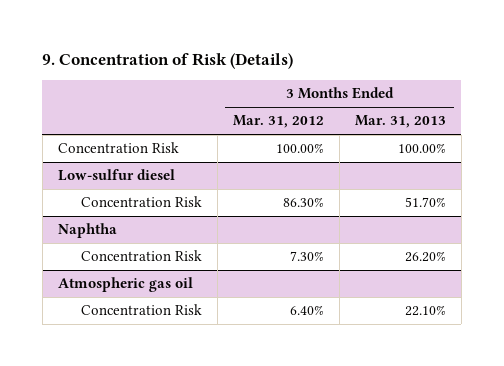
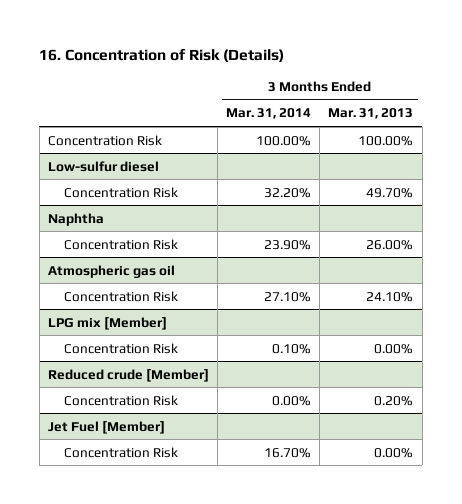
- 9. Concentration of Risk (Details)
+ 16. Concentration of Risk (Details)
- | 3 Months Ended Mar. 31, 2012 | 3 Months Ended Mar. 31, 2013
+ | 3 Months Ended Mar. 31, 2014 | 3 Months Ended Mar. 31, 2013
@ Low-sulfur diesel
- Concentration Risk | 86.30% | 51.70%
+ Concentration Risk | 32.20% | 49.70%
@ Naphtha
- Concentration Risk | 7.30% | 26.20%
+ Concentration Risk | 23.90% | 26.00%
@ Atmospheric gas oil
- Concentration Risk | 6.40% | 22.10%
+ Concentration Risk | 27.10% | 24.10%
+ LPG mix [Member]
+ Concentration Risk | 0.10% | 0.00%
+ Reduced crude [Member]
+ Concentration Risk | 0.00% | 0.20%
+ Jet Fuel [Member]
+ Concentration Risk | 16.70% | 0.00%

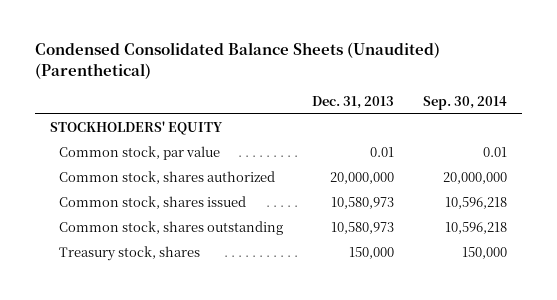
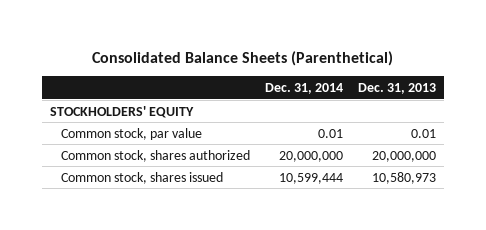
- Condensed Consolidated Balance Sheets (Unaudited) (Parenthetical)
+ Consolidated Balance Sheets (Parenthetical)
- | Dec. 31, 2013 | Sep. 30, 2014
+ | Dec. 31, 2014 | Dec. 31, 2013
- Common stock, shares outstanding | 10,580,973 | 10,596,218
- Treasury stock, shares | 150,000 | 150,000

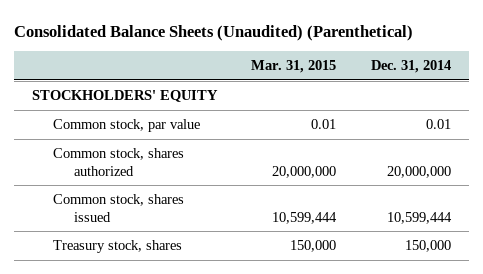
- Consolidated Balance Sheets (Parenthetical)
+ Consolidated Balance Sheets (Unaudited) (Parenthetical)
- | Dec. 31, 2014 | Dec. 31, 2013
+ | Mar. 31, 2015 | Dec. 31, 2014
+ Treasury stock, shares | 150,000 | 150,000

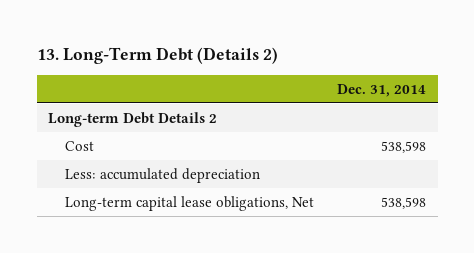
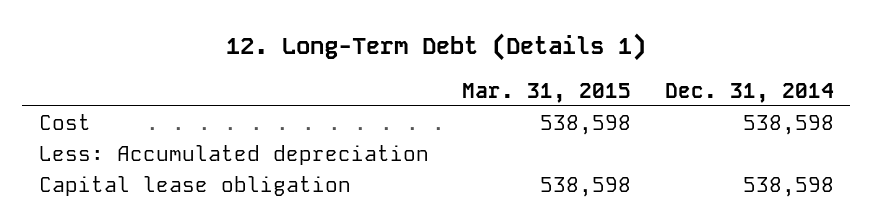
- 13. Long-Term Debt (Details 2)
+ 12. Long-Term Debt (Details 1)
- | Dec. 31, 2014
+ | Mar. 31, 2015 | Dec. 31, 2014
- Long-term Debt Details 2
- Less: accumulated depreciation
- Long-term capital lease obligations, Net | 538,598
+ Less: Accumulated depreciation
+ Capital lease obligation | 538,598 | 538,598

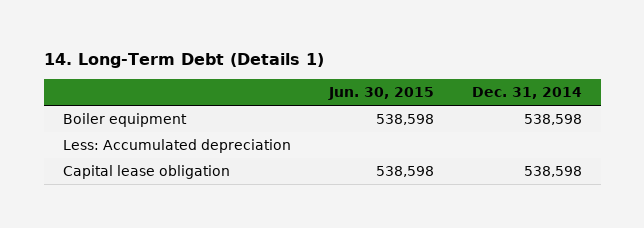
- 12. Long-Term Debt (Details 1)
+ 14. Long-Term Debt (Details 1)
- | Mar. 31, 2015 | Dec. 31, 2014
+ | Jun. 30, 2015 | Dec. 31, 2014
- Cost | 538,598 | 538,598
+ Boiler equipment | 538,598 | 538,598

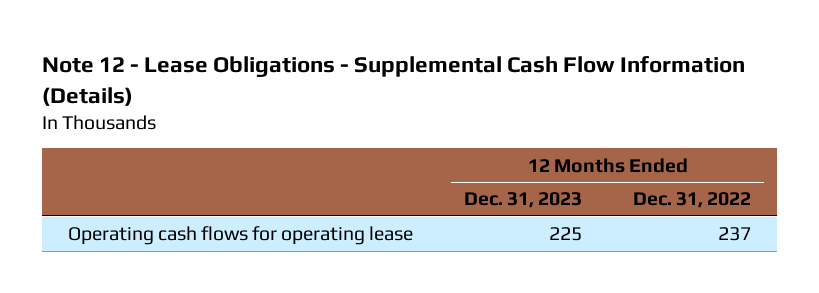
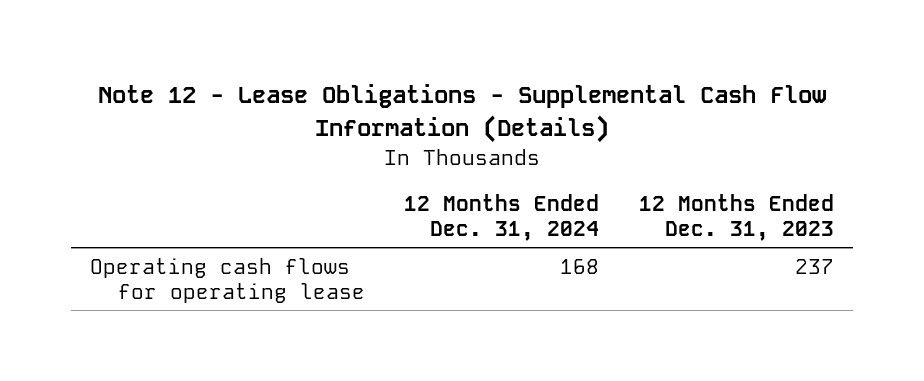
- | 12 Months Ended Dec. 31, 2023 | 12 Months Ended Dec. 31, 2022
+ | 12 Months Ended Dec. 31, 2024 | 12 Months Ended Dec. 31, 2023
- Operating cash flows for operating lease | 225 | 237
+ Operating cash flows for operating lease | 168 | 237

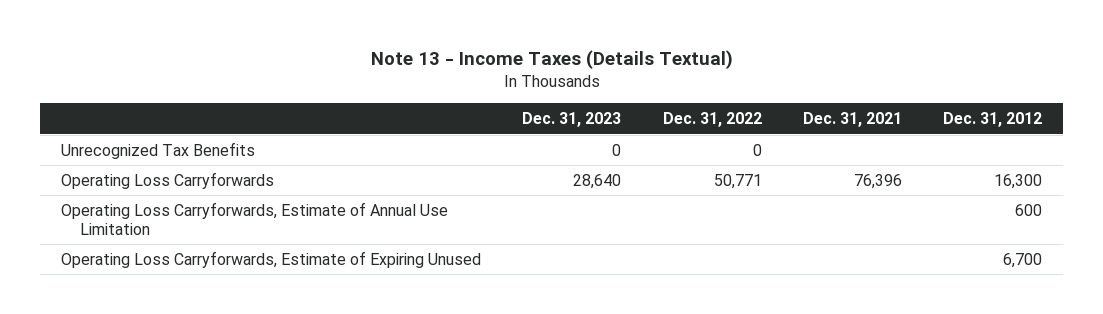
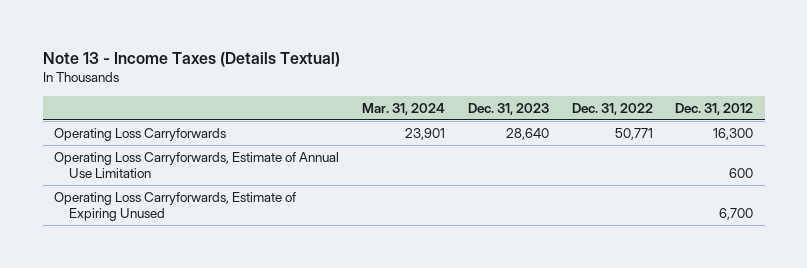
- | Dec. 31, 2023 | Dec. 31, 2022 | Dec. 31, 2021 | Dec. 31, 2012
+ | Mar. 31, 2024 | Dec. 31, 2023 | Dec. 31, 2022 | Dec. 31, 2012
- Unrecognized Tax Benefits | 0 | 0 | |

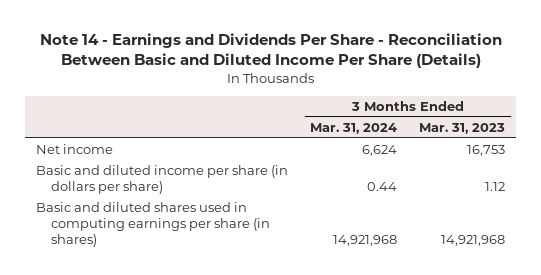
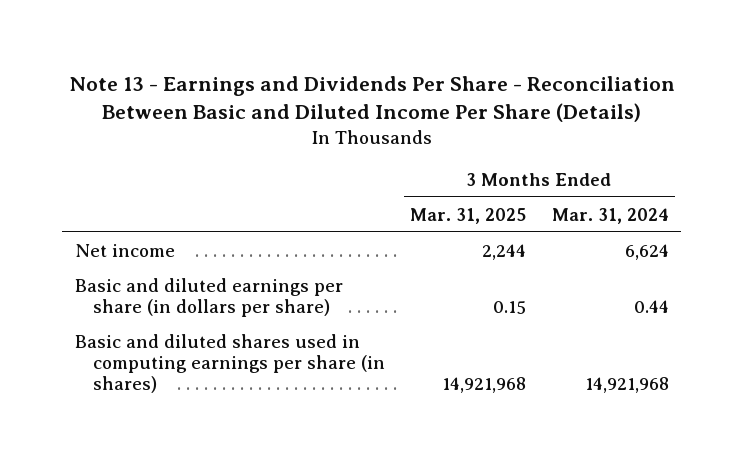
- Note 14 - Earnings and Dividends Per Share - Reconciliation Between Basic and Diluted Income Per Share (Details)
+ Note 13 - Earnings and Dividends Per Share - Reconciliation Between Basic and Diluted Income Per Share (Details)
- | 3 Months Ended Mar. 31, 2024 | 3 Months Ended Mar. 31, 2023
+ | 3 Months Ended Mar. 31, 2025 | 3 Months Ended Mar. 31, 2024
- Basic and diluted income per share (in dollars per share) | 0.44 | 1.12
+ Basic and diluted earnings per share (in dollars per share) | 0.15 | 0.44

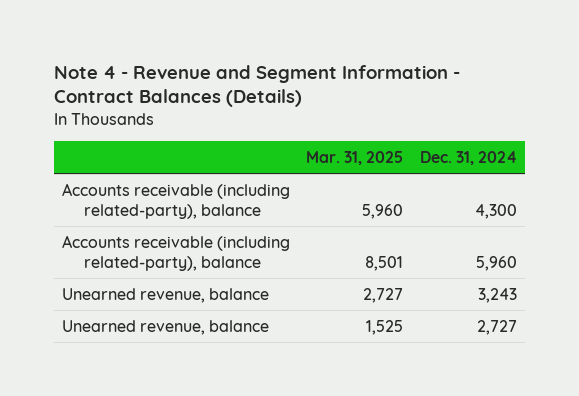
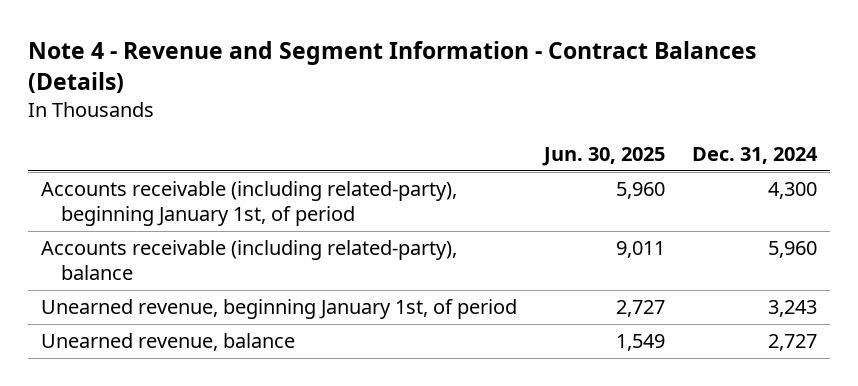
- | Mar. 31, 2025 | Dec. 31, 2024
+ | Jun. 30, 2025 | Dec. 31, 2024
- Accounts receivable (including related-party), balance | 5,960 | 4,300
+ Accounts receivable (including related-party), beginning January 1st, of period | 5,960 | 4,300
- Unearned revenue, balance | 2,727 | 3,243
+ Unearned revenue, beginning January 1st, of period | 2,727 | 3,243

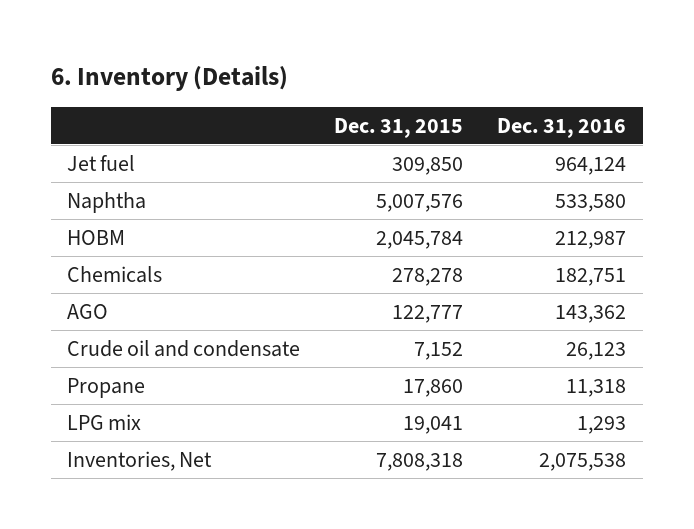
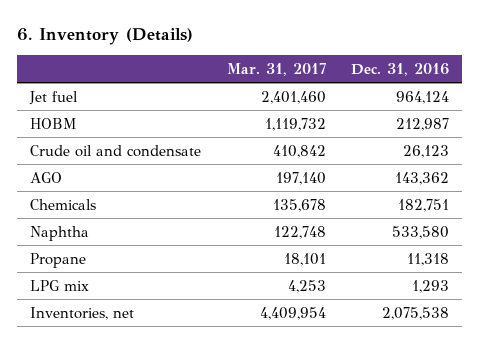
- | Dec. 31, 2015 | Dec. 31, 2016
+ | Mar. 31, 2017 | Dec. 31, 2016
moved down: AGO | 197,140 | 143,362
moved down: Chemicals | 135,678 | 182,751
moved down: Naphtha | 122,748 | 533,580
- Inventories, Net | 7,808,318 | 2,075,538
+ Inventories, net | 4,409,954 | 2,075,538

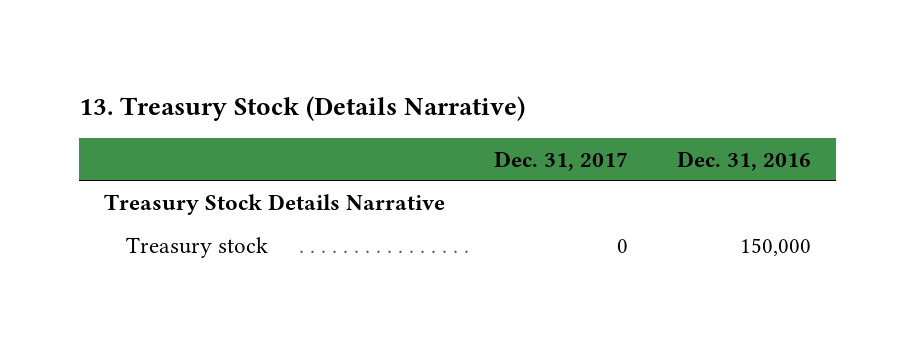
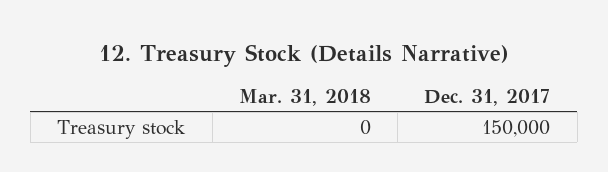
- 13. Treasury Stock (Details Narrative)
+ 12. Treasury Stock (Details Narrative)
- | Dec. 31, 2017 | Dec. 31, 2016
+ | Mar. 31, 2018 | Dec. 31, 2017
- Treasury Stock Details Narrative
- Treasury stock | 0 | 150,000
+ Treasury stock | 0 | 150,000

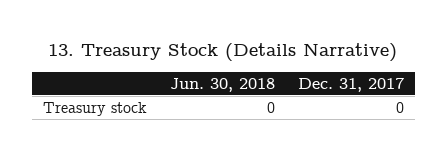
- 12. Treasury Stock (Details Narrative)
+ 13. Treasury Stock (Details Narrative)
- | Mar. 31, 2018 | Dec. 31, 2017
+ | Jun. 30, 2018 | Dec. 31, 2017
- Treasury stock | 0 | 150,000
+ Treasury stock | 0 | 0

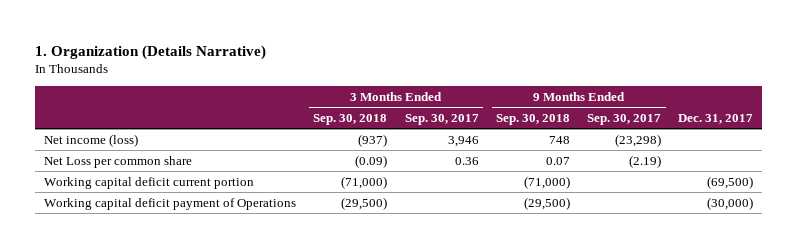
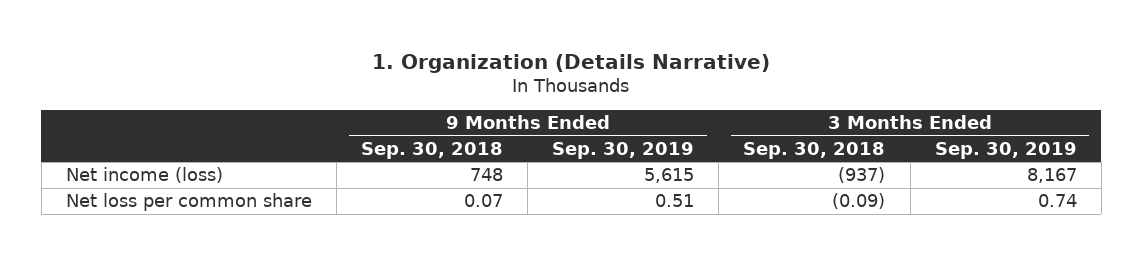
- | 3 Months Ended Sep. 30, 2018 | 3 Months Ended Sep. 30, 2017 | 9 Months Ended Sep. 30, 2018 | 9 Months Ended Sep. 30, 2017 | Dec. 31, 2017
+ | 9 Months Ended Sep. 30, 2018 | 9 Months Ended Sep. 30, 2019 | 3 Months Ended Sep. 30, 2018 | 3 Months Ended Sep. 30, 2019
- Net Loss per common share | (0.09) | 0.36 | 0.07 | (2.19) |
- Working capital deficit current portion | (71,000) | | (71,000) | | (69,500)
- Working capital deficit payment of Operations | (29,500) | | (29,500) | | (30,000)
+ Net loss per common share | 0.07 | 0.51 | (0.09) | 0.74

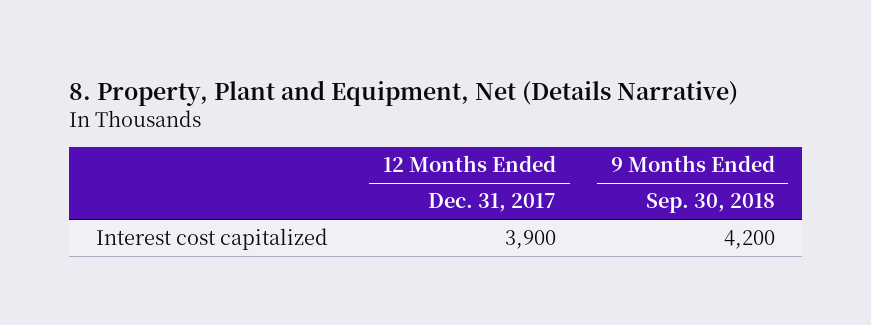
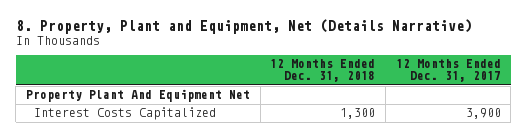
- | 12 Months Ended Dec. 31, 2017 | 9 Months Ended Sep. 30, 2018
+ | 12 Months Ended Dec. 31, 2018 | 12 Months Ended Dec. 31, 2017
- Interest cost capitalized | 3,900 | 4,200
+ Property Plant And Equipment Net
+ Interest Costs Capitalized | 1,300 | 3,900

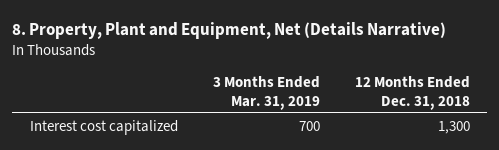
- | 12 Months Ended Dec. 31, 2018 | 12 Months Ended Dec. 31, 2017
+ | 3 Months Ended Mar. 31, 2019 | 12 Months Ended Dec. 31, 2018
- Property Plant And Equipment Net
- Interest Costs Capitalized | 1,300 | 3,900
+ Interest cost capitalized | 700 | 1,300

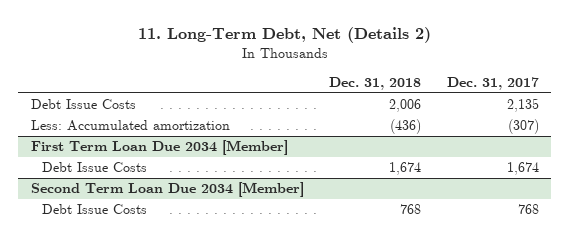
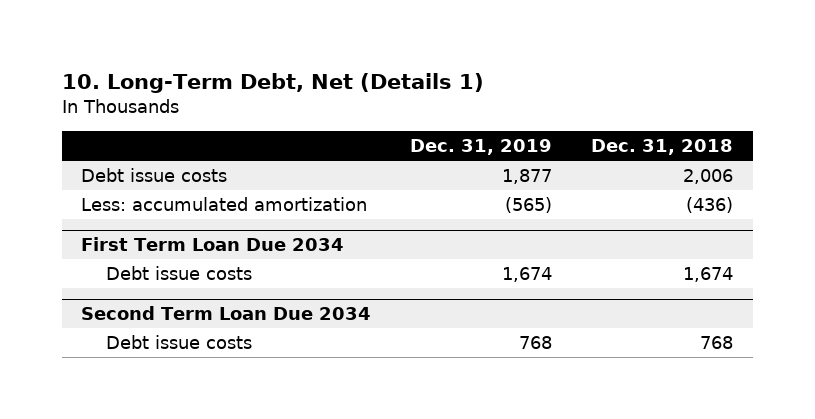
- 11. Long-Term Debt, Net (Details 2)
+ 10. Long-Term Debt, Net (Details 1)
- | Dec. 31, 2018 | Dec. 31, 2017
+ | Dec. 31, 2019 | Dec. 31, 2018
- Debt Issue Costs | 2,006 | 2,135
- Less: Accumulated amortization | (436) | (307)
- First Term Loan Due 2034 [Member]
- Debt Issue Costs | 1,674 | 1,674
- Second Term Loan Due 2034 [Member]
- Debt Issue Costs | 768 | 768
+ Debt issue costs | 1,877 | 2,006
+ Less: accumulated amortization | (565) | (436)
+ First Term Loan Due 2034
+ Debt issue costs | 1,674 | 1,674
+ Second Term Loan Due 2034
+ Debt issue costs | 768 | 768

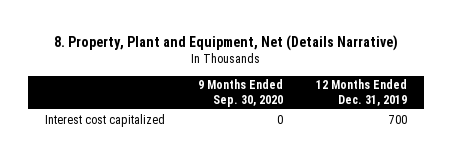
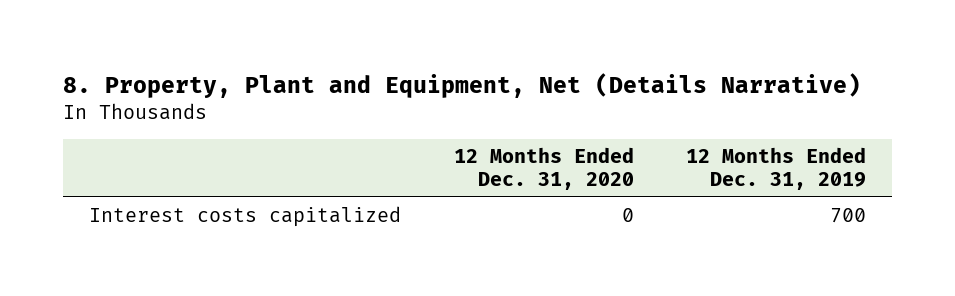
- | 9 Months Ended Sep. 30, 2020 | 12 Months Ended Dec. 31, 2019
+ | 12 Months Ended Dec. 31, 2020 | 12 Months Ended Dec. 31, 2019
- Interest cost capitalized | 0 | 700
+ Interest costs capitalized | 0 | 700

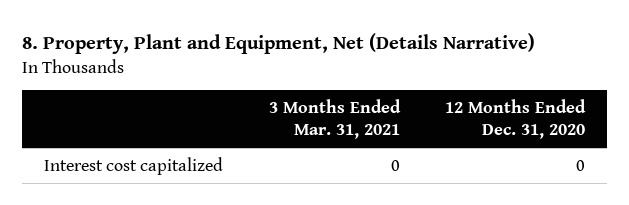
- | 12 Months Ended Dec. 31, 2020 | 12 Months Ended Dec. 31, 2019
+ | 3 Months Ended Mar. 31, 2021 | 12 Months Ended Dec. 31, 2020
- Interest costs capitalized | 0 | 700
+ Interest cost capitalized | 0 | 0

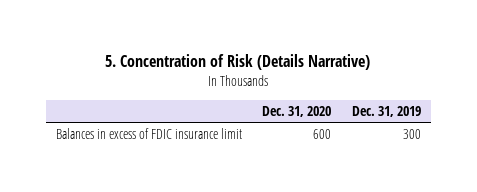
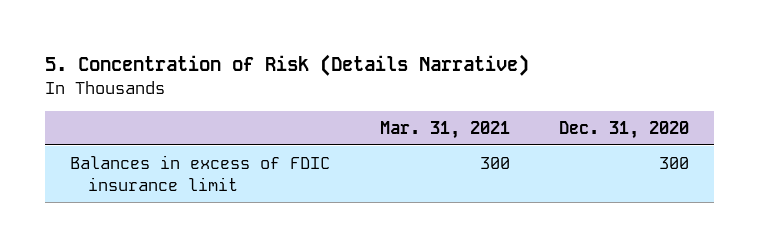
- | Dec. 31, 2020 | Dec. 31, 2019
+ | Mar. 31, 2021 | Dec. 31, 2020
- Balances in excess of FDIC insurance limit | 600 | 300
+ Balances in excess of FDIC insurance limit | 300 | 300

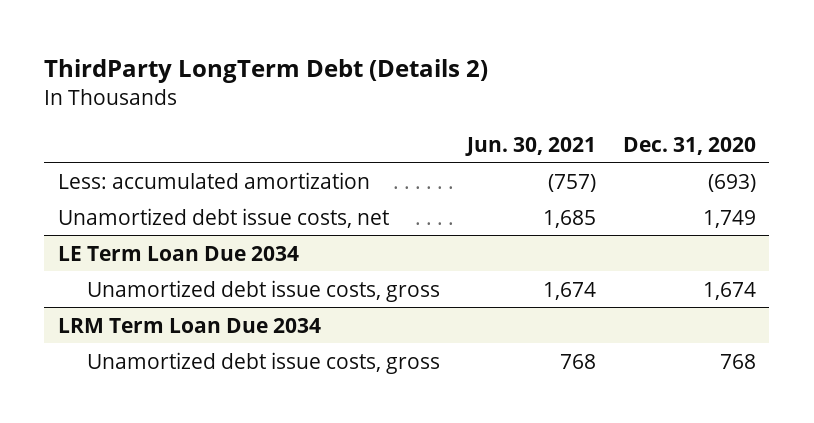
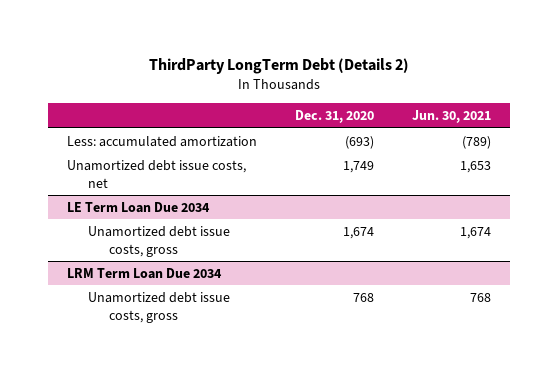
- | Jun. 30, 2021 | Dec. 31, 2020
+ | Dec. 31, 2020 | Jun. 30, 2021
- Less: accumulated amortization | (757) | (693)
- Unamortized debt issue costs, net | 1,685 | 1,749
+ Less: accumulated amortization | (693) | (789)
+ Unamortized debt issue costs, net | 1,749 | 1,653

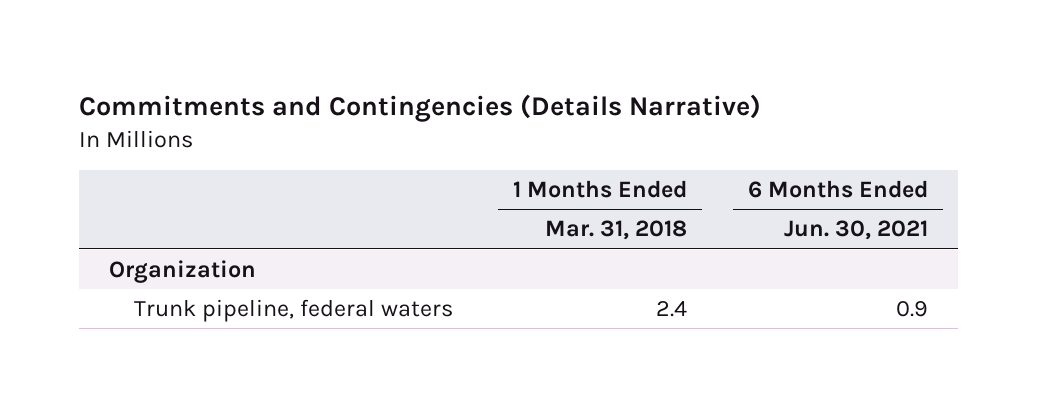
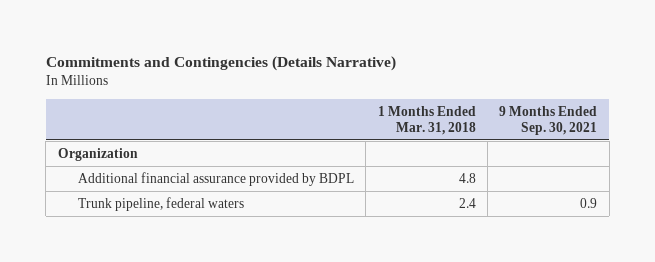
- | 1 Months Ended Mar. 31, 2018 | 6 Months Ended Jun. 30, 2021
+ | 1 Months Ended Mar. 31, 2018 | 9 Months Ended Sep. 30, 2021
+ Additional financial assurance provided by BDPL | 4.8 |

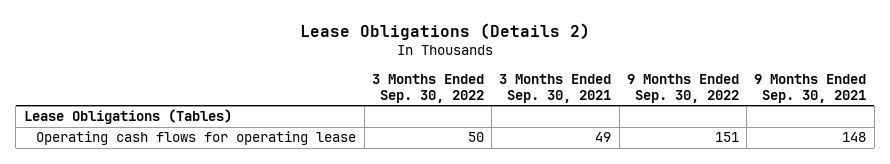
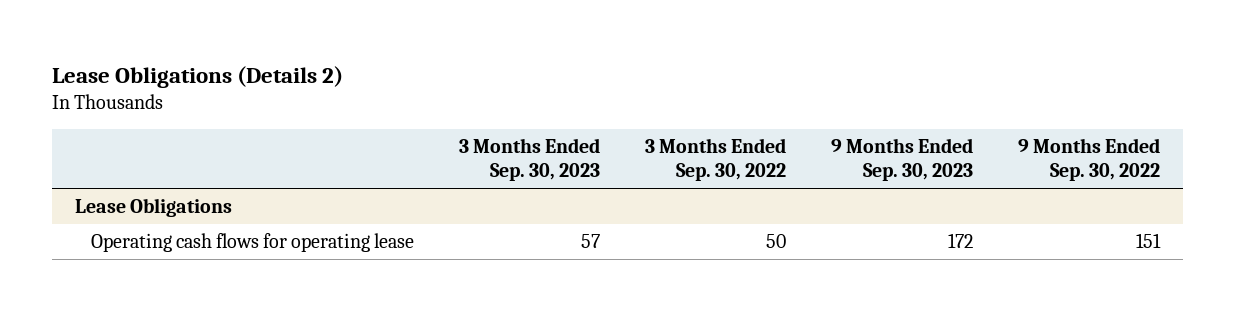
- | 3 Months Ended Sep. 30, 2022 | 3 Months Ended Sep. 30, 2021 | 9 Months Ended Sep. 30, 2022 | 9 Months Ended Sep. 30, 2021
+ | 3 Months Ended Sep. 30, 2023 | 3 Months Ended Sep. 30, 2022 | 9 Months Ended Sep. 30, 2023 | 9 Months Ended Sep. 30, 2022
- Lease Obligations (Tables)
+ Lease Obligations

